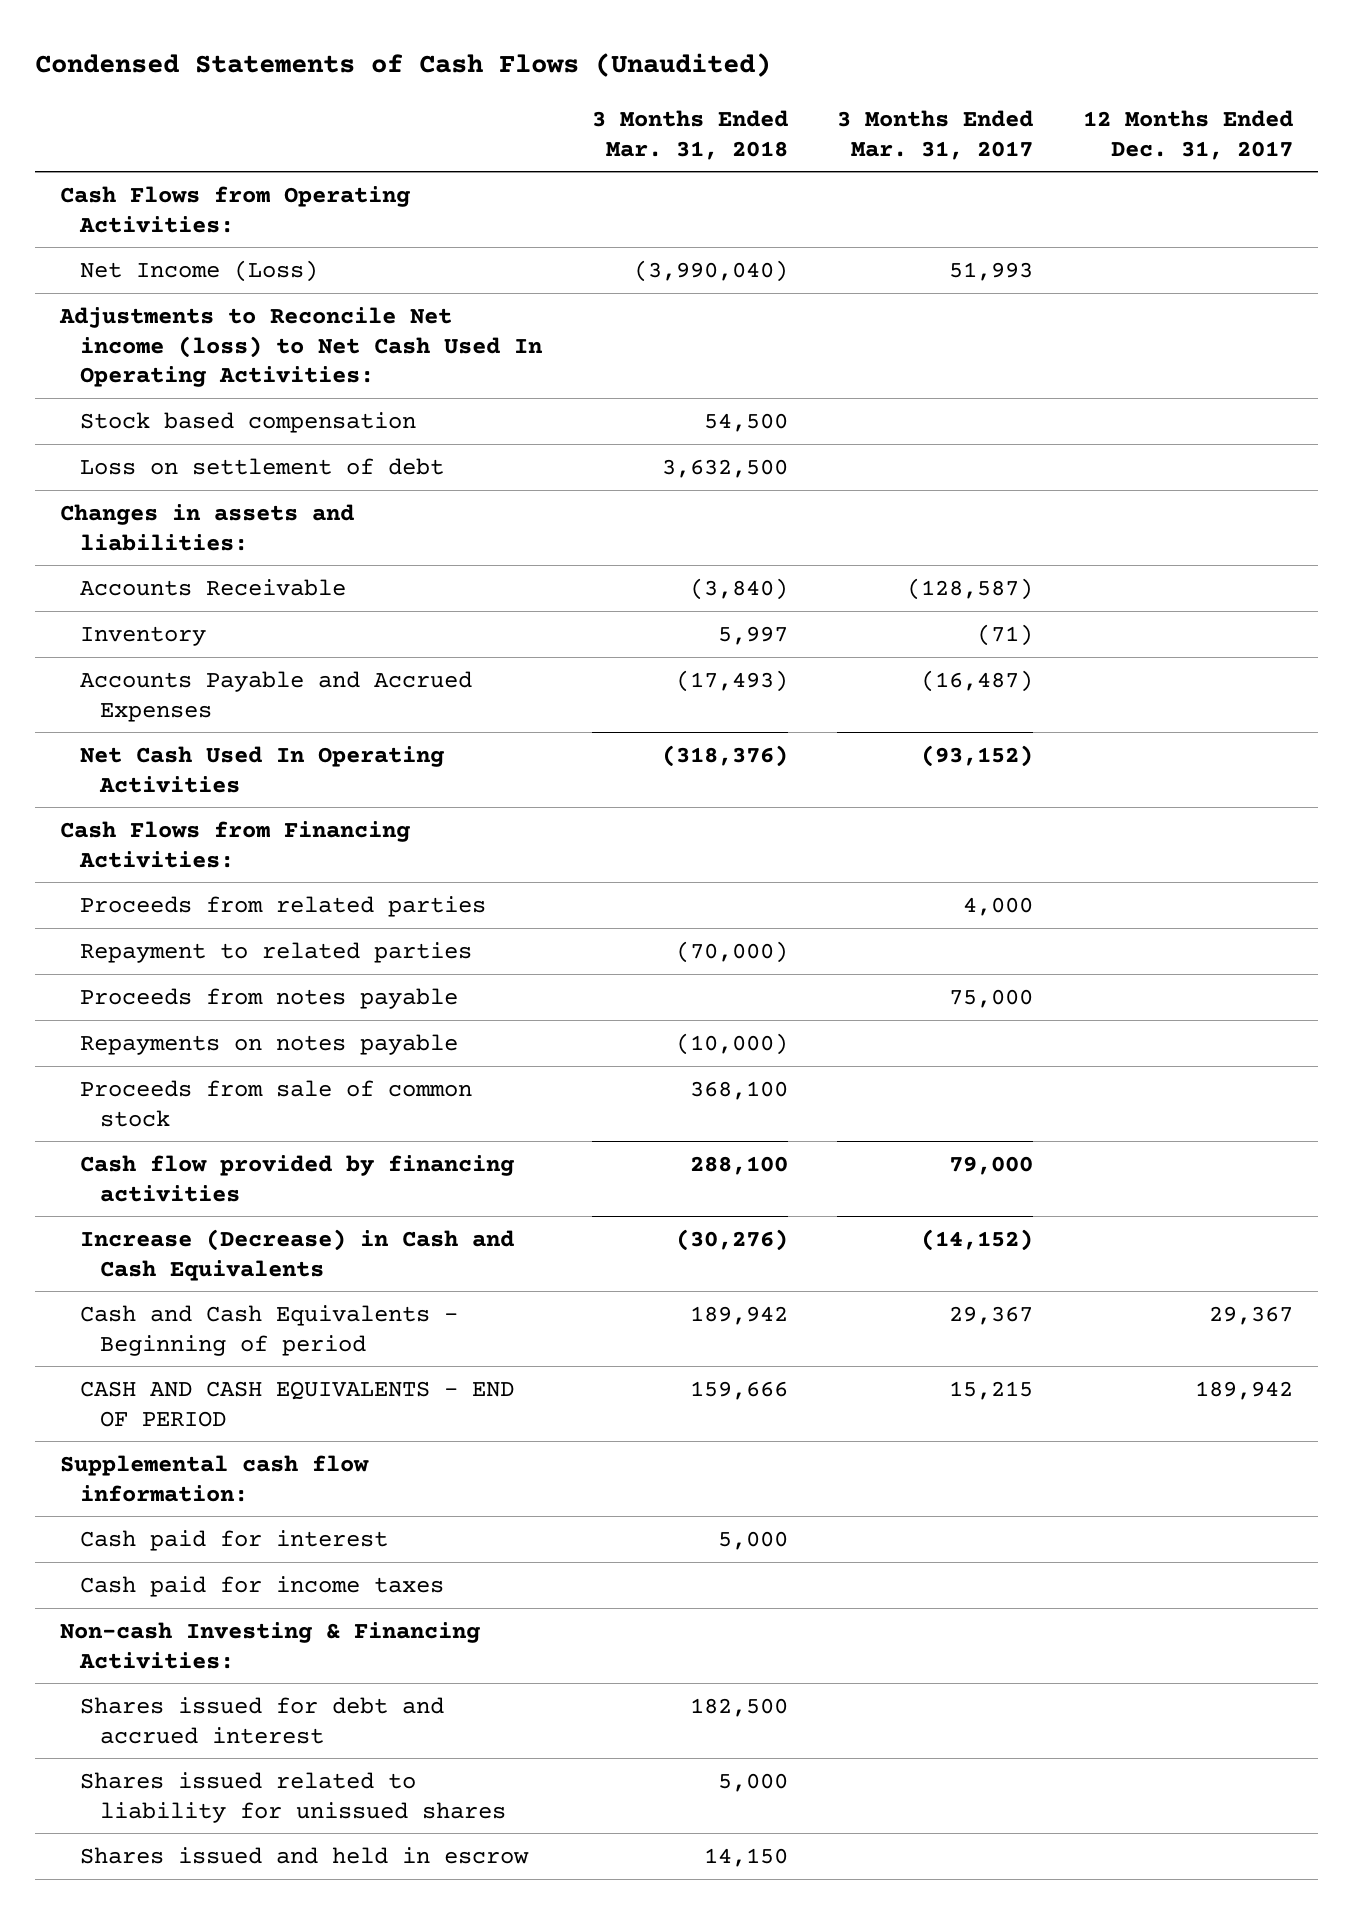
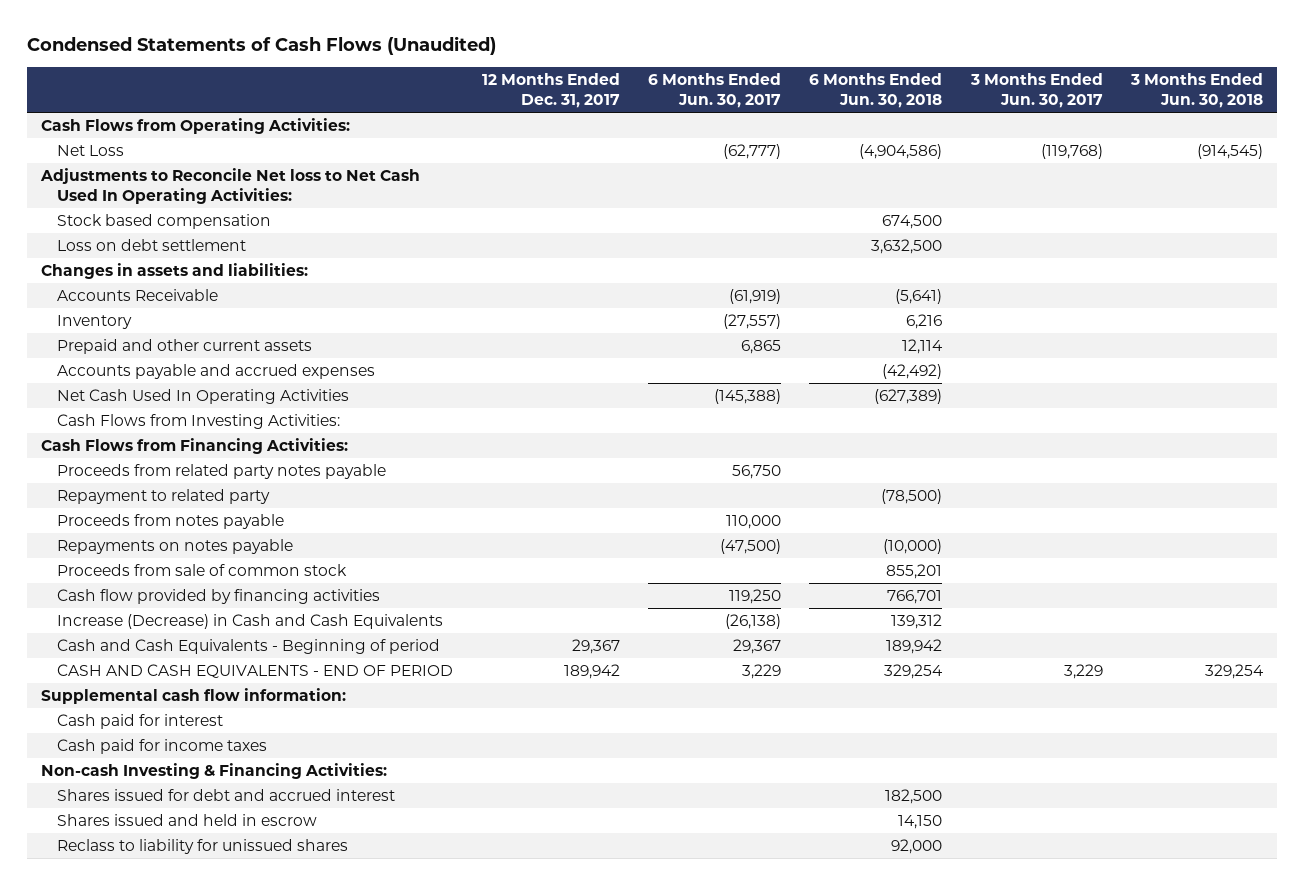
- | 3 Months Ended Mar. 31, 2018 | 3 Months Ended Mar. 31, 2017 | 12 Months Ended Dec. 31, 2017
+ | 12 Months Ended Dec. 31, 2017 | 6 Months Ended Jun. 30, 2017 | 6 Months Ended Jun. 30, 2018 | 3 Months Ended Jun. 30, 2017 | 3 Months Ended Jun. 30, 2018
- Net Income (Loss) | (3,990,040) | 51,993 |
- Adjustments to Reconcile Net income (loss) to Net Cash Used In Operating Activities:
+ Net Loss | | (62,777) | (4,904,586) | (119,768) | (914,545)
+ Adjustments to Reconcile Net loss to Net Cash Used In Operating Activities:
- Loss on settlement of debt | 3,632,500 | |
+ Loss on debt settlement | | | 3,632,500 | |
- Accounts Payable and Accrued Expenses | (17,493) | (16,487) |
+ Prepaid and other current assets | | 6,865 | 12,114 | |
+ Accounts payable and accrued expenses | | | (42,492) | |
+ Cash Flows from Investing Activities:
- Proceeds from related parties | | 4,000 |
- Repayment to related parties | (70,000) | |
+ Proceeds from related party notes payable | | 56,750 | | |
+ Repayment to related party | | | (78,500) | |
- Shares issued related to liability for unissued shares | 5,000 | |
+ Reclass to liability for unissued shares | | | 92,000 | |

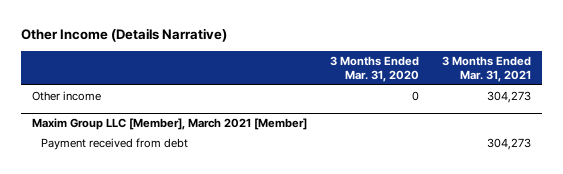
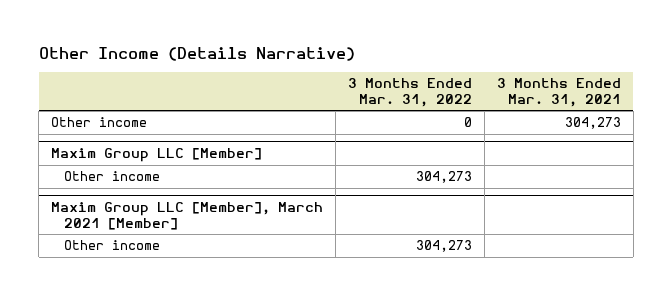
- | 3 Months Ended Mar. 31, 2020 | 3 Months Ended Mar. 31, 2021
+ | 3 Months Ended Mar. 31, 2022 | 3 Months Ended Mar. 31, 2021
+ Maxim Group LLC [Member]
+ Other income | 304,273 |
@ Maxim Group LLC [Member], March 2021 [Member]
- Payment received from debt | | 304,273
+ Other income | 304,273 |

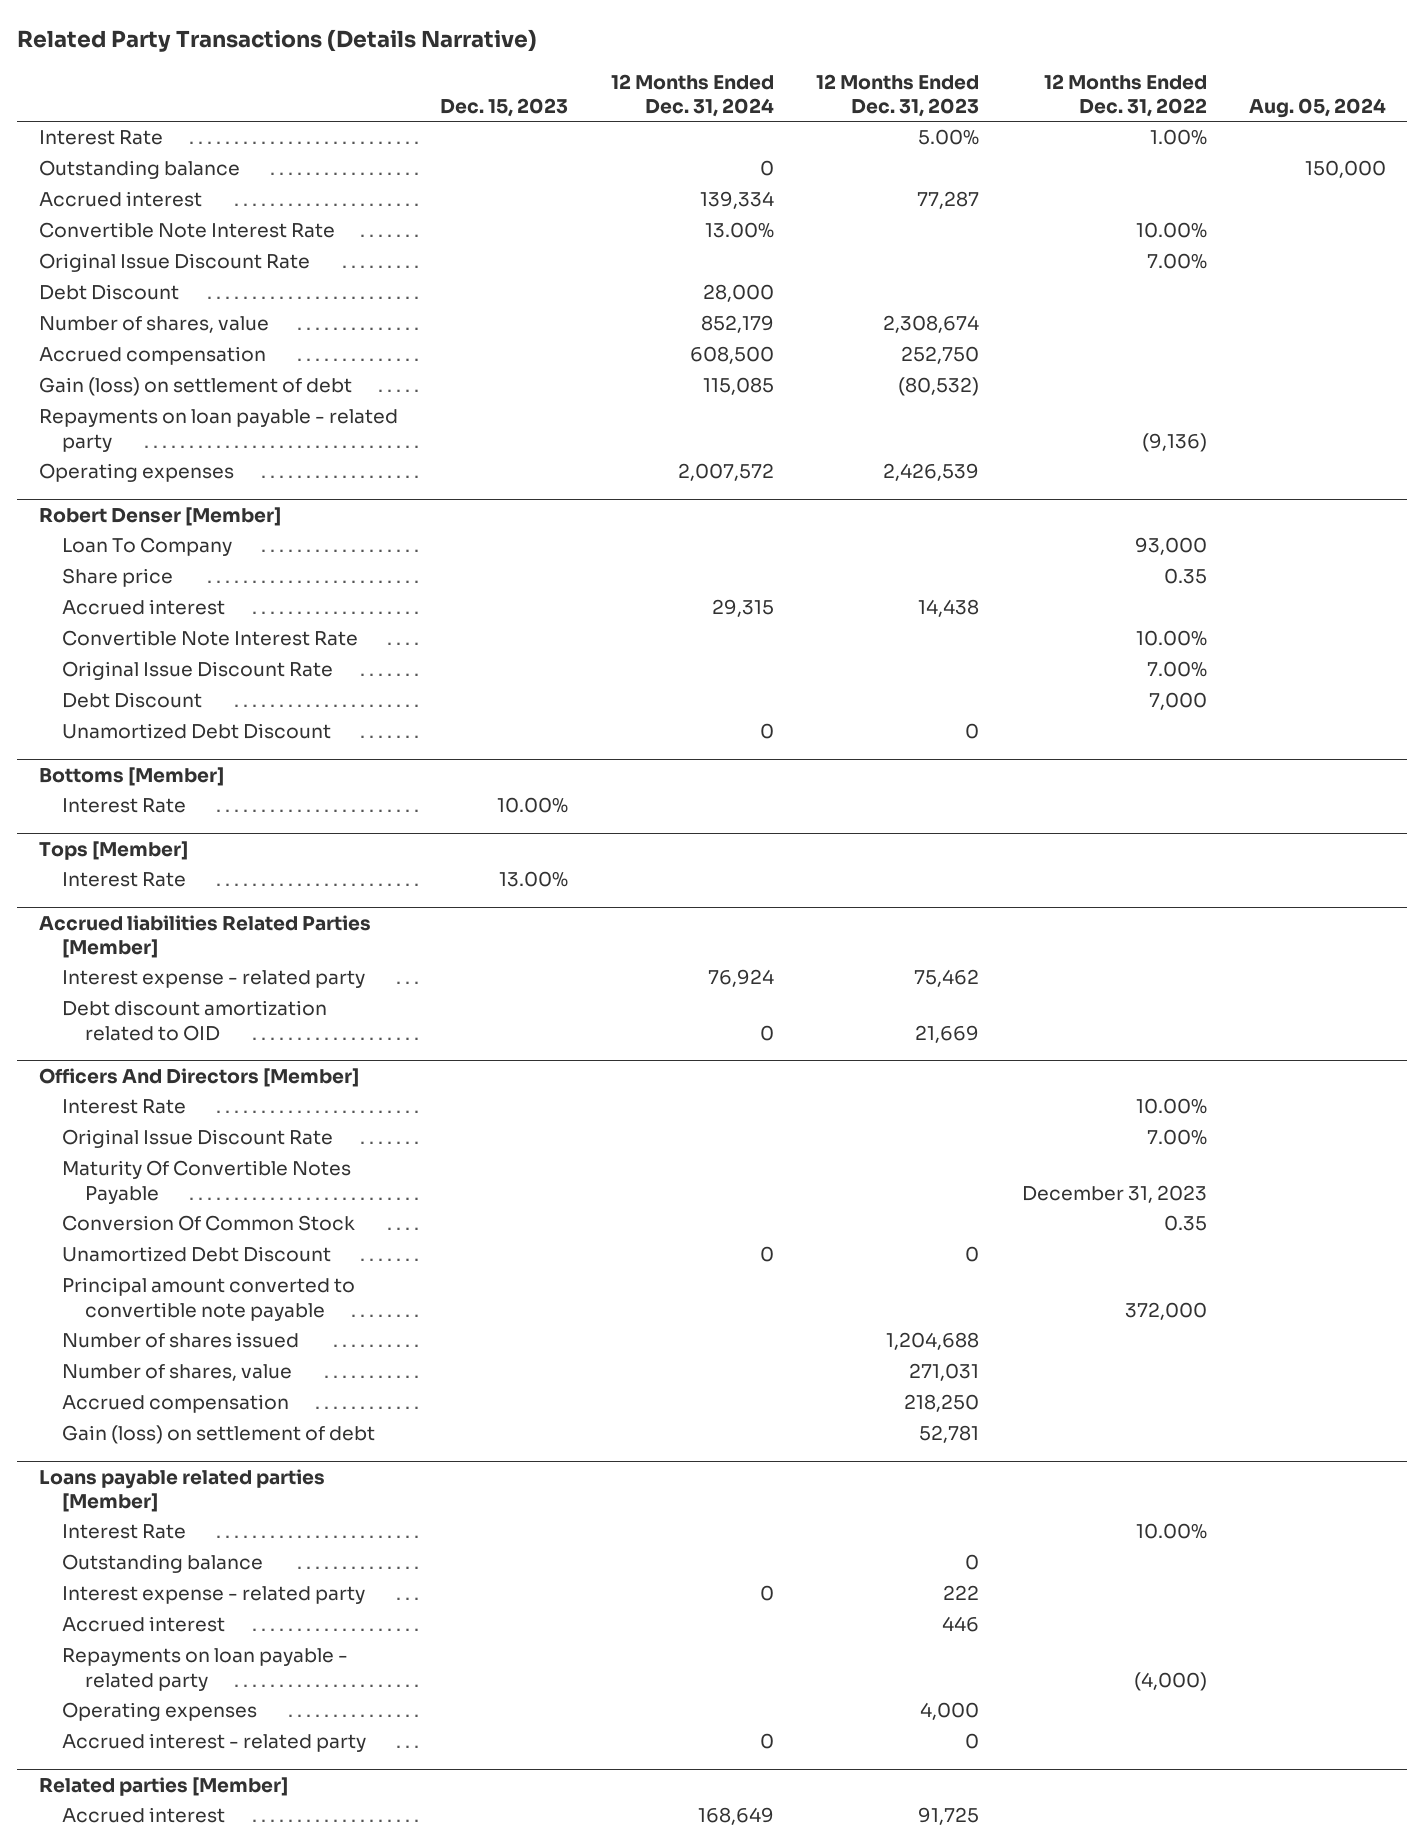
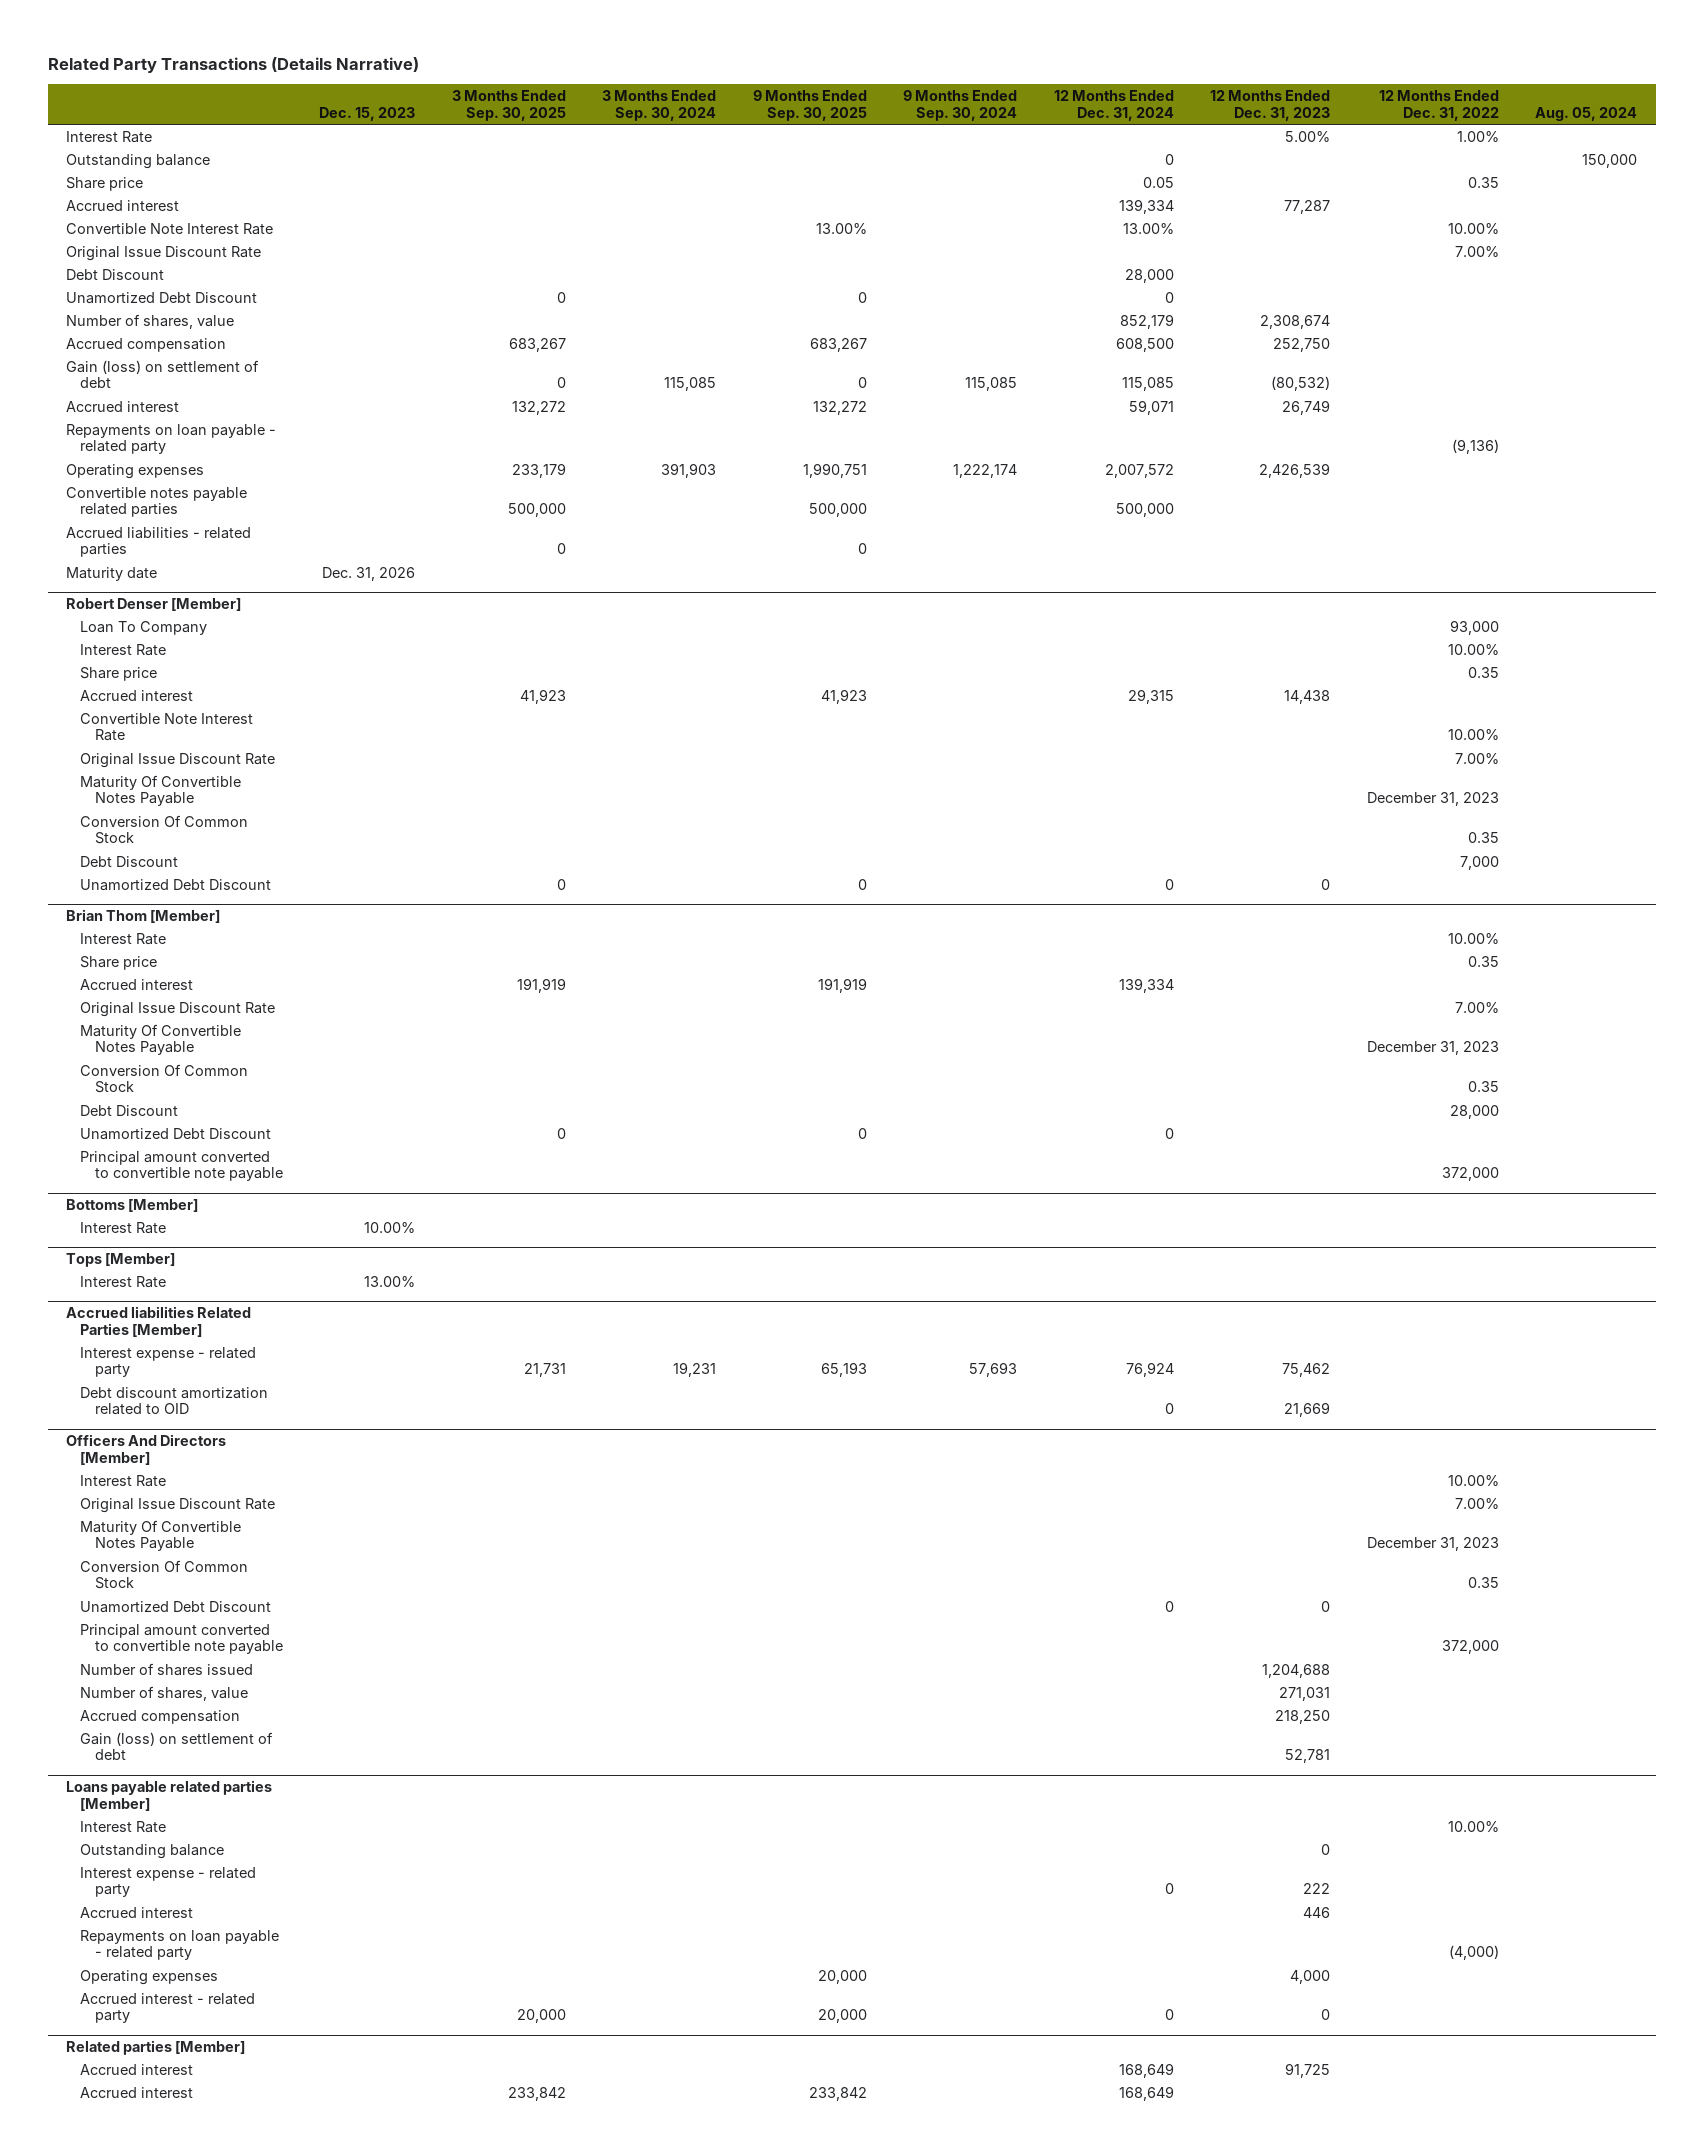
- | Dec. 15, 2023 | 12 Months Ended Dec. 31, 2024 | 12 Months Ended Dec. 31, 2023 | 12 Months Ended Dec. 31, 2022 | Aug. 05, 2024
+ | Dec. 15, 2023 | 3 Months Ended Sep. 30, 2025 | 3 Months Ended Sep. 30, 2024 | 9 Months Ended Sep. 30, 2025 | 9 Months Ended Sep. 30, 2024 | 12 Months Ended Dec. 31, 2024 | 12 Months Ended Dec. 31, 2023 | 12 Months Ended Dec. 31, 2022 | Aug. 05, 2024
+ Share price | | | | | | 0.05 | | 0.35 |
+ Unamortized Debt Discount | | 0 | | 0 | | 0 | | |
+ Accrued interest | | 132,272 | | 132,272 | | 59,071 | 26,749 | |
+ Convertible notes payable related parties | | 500,000 | | 500,000 | | 500,000 | | |
+ Accrued liabilities - related parties | | 0 | | 0 | | | | |
+ Maturity date | Dec. 31, 2026 | | | | | | | |
@ Robert Denser [Member]
+ Interest Rate | | | | | | | | 10.00% |
+ Maturity Of Convertible Notes Payable | | | | | | | | December 31, 2023 |
+ Conversion Of Common Stock | | | | | | | | 0.35 |
+ Brian Thom [Member]
+ Interest Rate | | | | | | | | 10.00% |
+ Share price | | | | | | | | 0.35 |
+ Accrued interest | | 191,919 | | 191,919 | | 139,334 | | |
+ Original Issue Discount Rate | | | | | | | | 7.00% |
+ Maturity Of Convertible Notes Payable | | | | | | | | December 31, 2023 |
+ Conversion Of Common Stock | | | | | | | | 0.35 |
+ Debt Discount | | | | | | | | 28,000 |
+ Unamortized Debt Discount | | 0 | | 0 | | 0 | | |
+ Principal amount converted to convertible note payable | | | | | | | | 372,000 |
@ Related parties [Member]
+ Accrued interest | | 233,842 | | 233,842 | | 168,649 | | |

